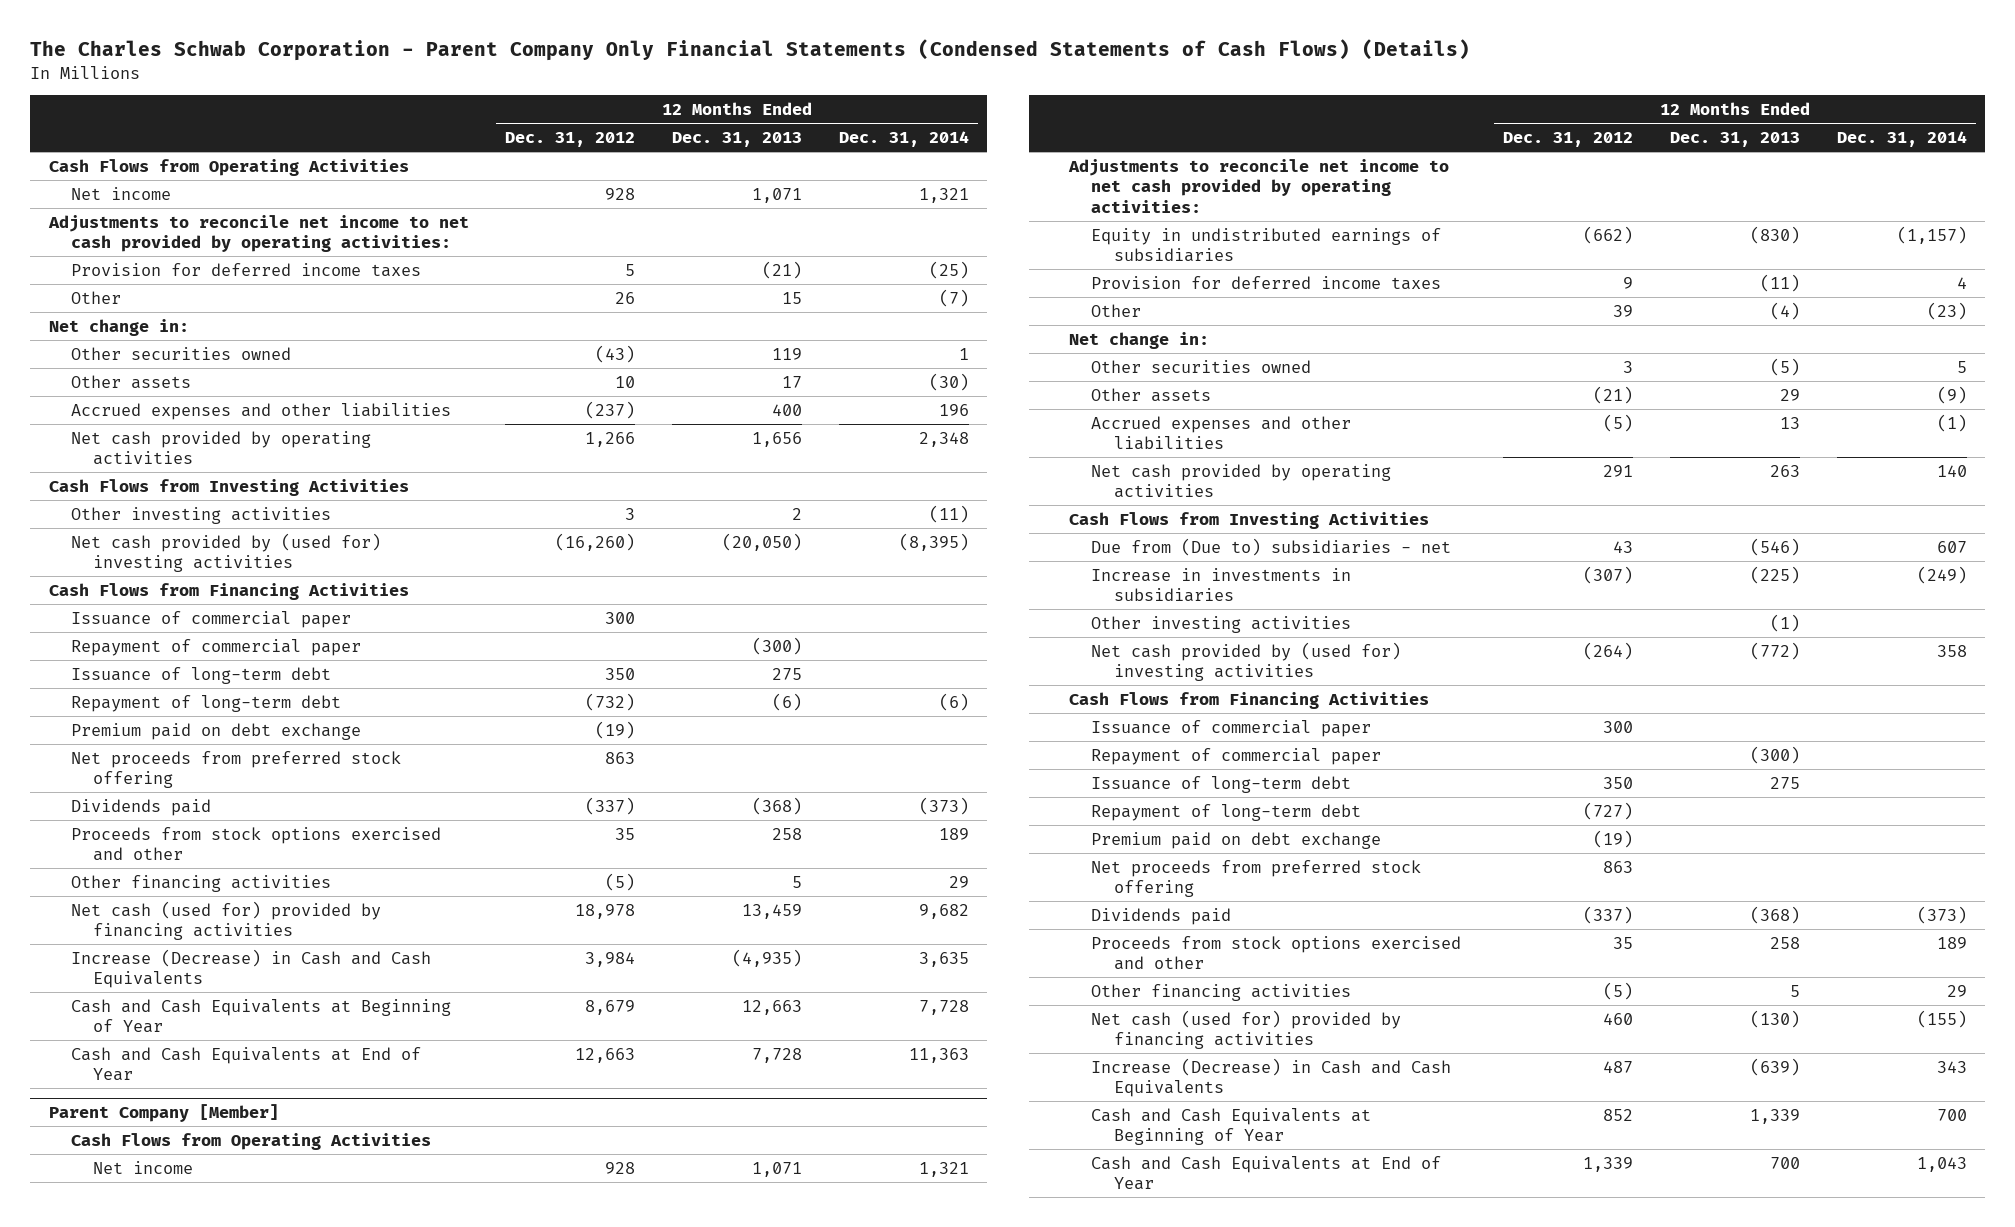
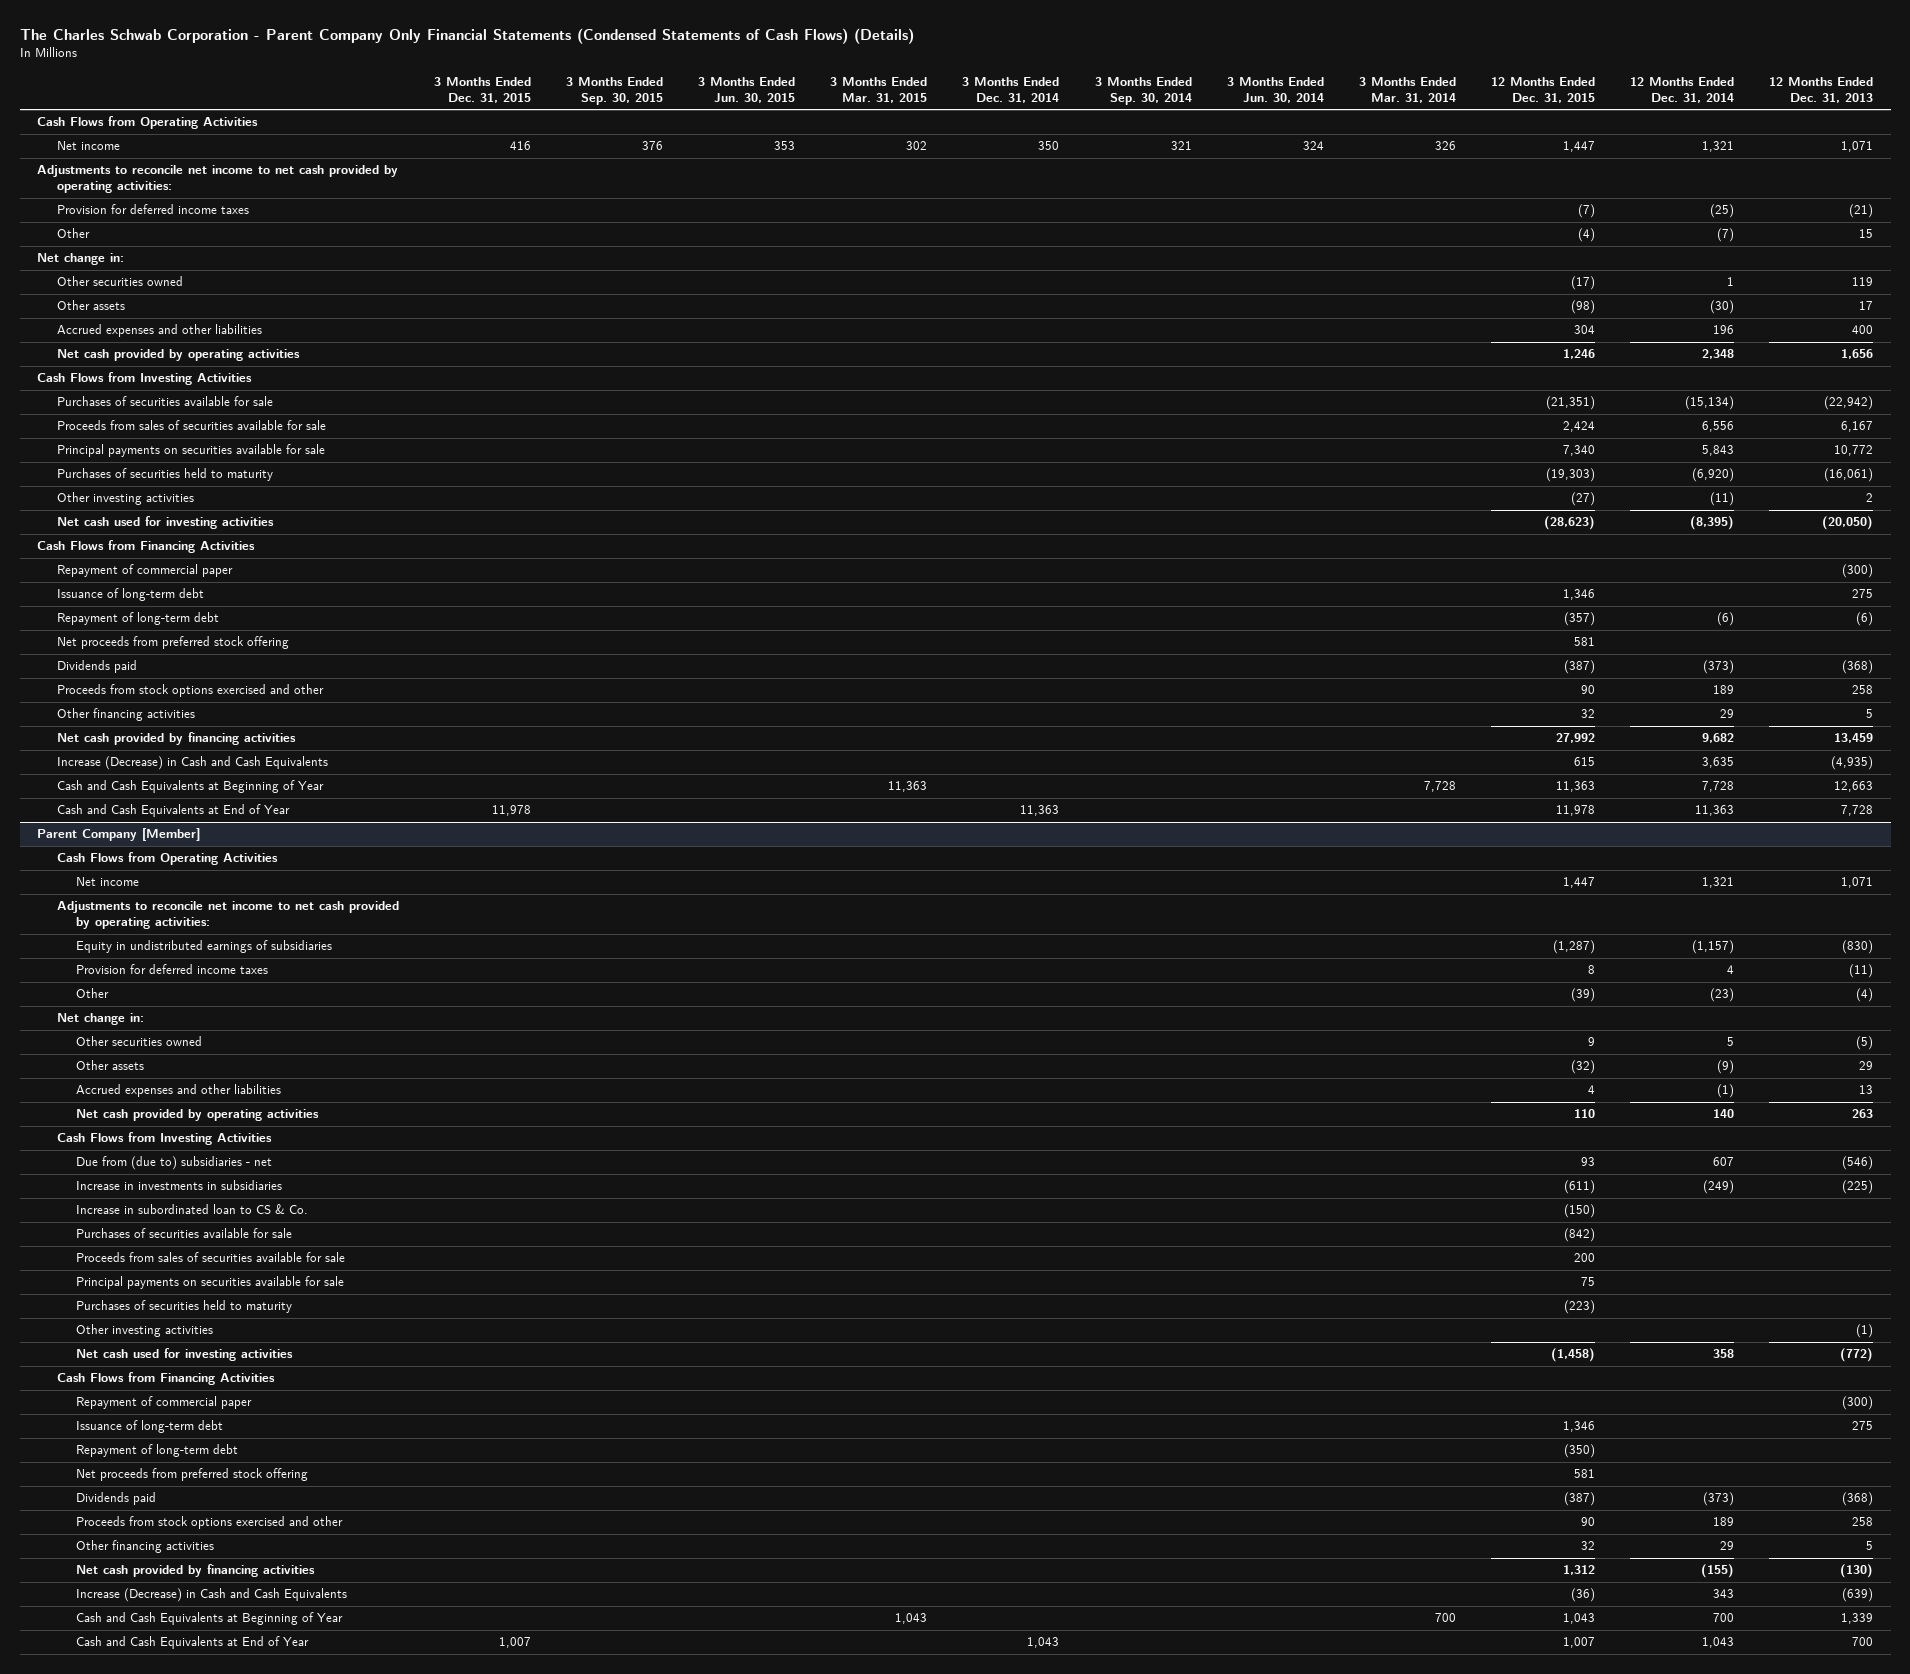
- | 12 Months Ended Dec. 31, 2012 | 12 Months Ended Dec. 31, 2013 | 12 Months Ended Dec. 31, 2014
+ | 3 Months Ended Dec. 31, 2015 | 3 Months Ended Sep. 30, 2015 | 3 Months Ended Jun. 30, 2015 | 3 Months Ended Mar. 31, 2015 | 3 Months Ended Dec. 31, 2014 | 3 Months Ended Sep. 30, 2014 | 3 Months Ended Jun. 30, 2014 | 3 Months Ended Mar. 31, 2014 | 12 Months Ended Dec. 31, 2015 | 12 Months Ended Dec. 31, 2014 | 12 Months Ended Dec. 31, 2013
+ Purchases of securities available for sale | | | | | | | | | (21,351) | (15,134) | (22,942)
+ Proceeds from sales of securities available for sale | | | | | | | | | 2,424 | 6,556 | 6,167
+ Principal payments on securities available for sale | | | | | | | | | 7,340 | 5,843 | 10,772
+ Purchases of securities held to maturity | | | | | | | | | (19,303) | (6,920) | (16,061)
- Net cash provided by (used for) investing activities | (16,260) | (20,050) | (8,395)
+ Net cash used for investing activities | | | | | | | | | (28,623) | (8,395) | (20,050)
- Issuance of commercial paper | 300 | |
- Premium paid on debt exchange | (19) | |
- Net cash (used for) provided by financing activities | 18,978 | 13,459 | 9,682
+ Net cash provided by financing activities | | | | | | | | | 27,992 | 9,682 | 13,459
@ Parent Company [Member]
- Due from (Due to) subsidiaries - net | 43 | (546) | 607
+ Due from (due to) subsidiaries - net | | | | | | | | | 93 | 607 | (546)
+ Increase in subordinated loan to CS & Co. | | | | | | | | | (150) | |
+ Purchases of securities available for sale | | | | | | | | | (842) | |
+ Proceeds from sales of securities available for sale | | | | | | | | | 200 | |
+ Principal payments on securities available for sale | | | | | | | | | 75 | |
+ Purchases of securities held to maturity | | | | | | | | | (223) | |
- Net cash provided by (used for) investing activities | (264) | (772) | 358
+ Net cash used for investing activities | | | | | | | | | (1,458) | 358 | (772)
- Issuance of commercial paper | 300 | |
- Premium paid on debt exchange | (19) | |
- Net cash (used for) provided by financing activities | 460 | (130) | (155)
+ Net cash provided by financing activities | | | | | | | | | 1,312 | (155) | (130)

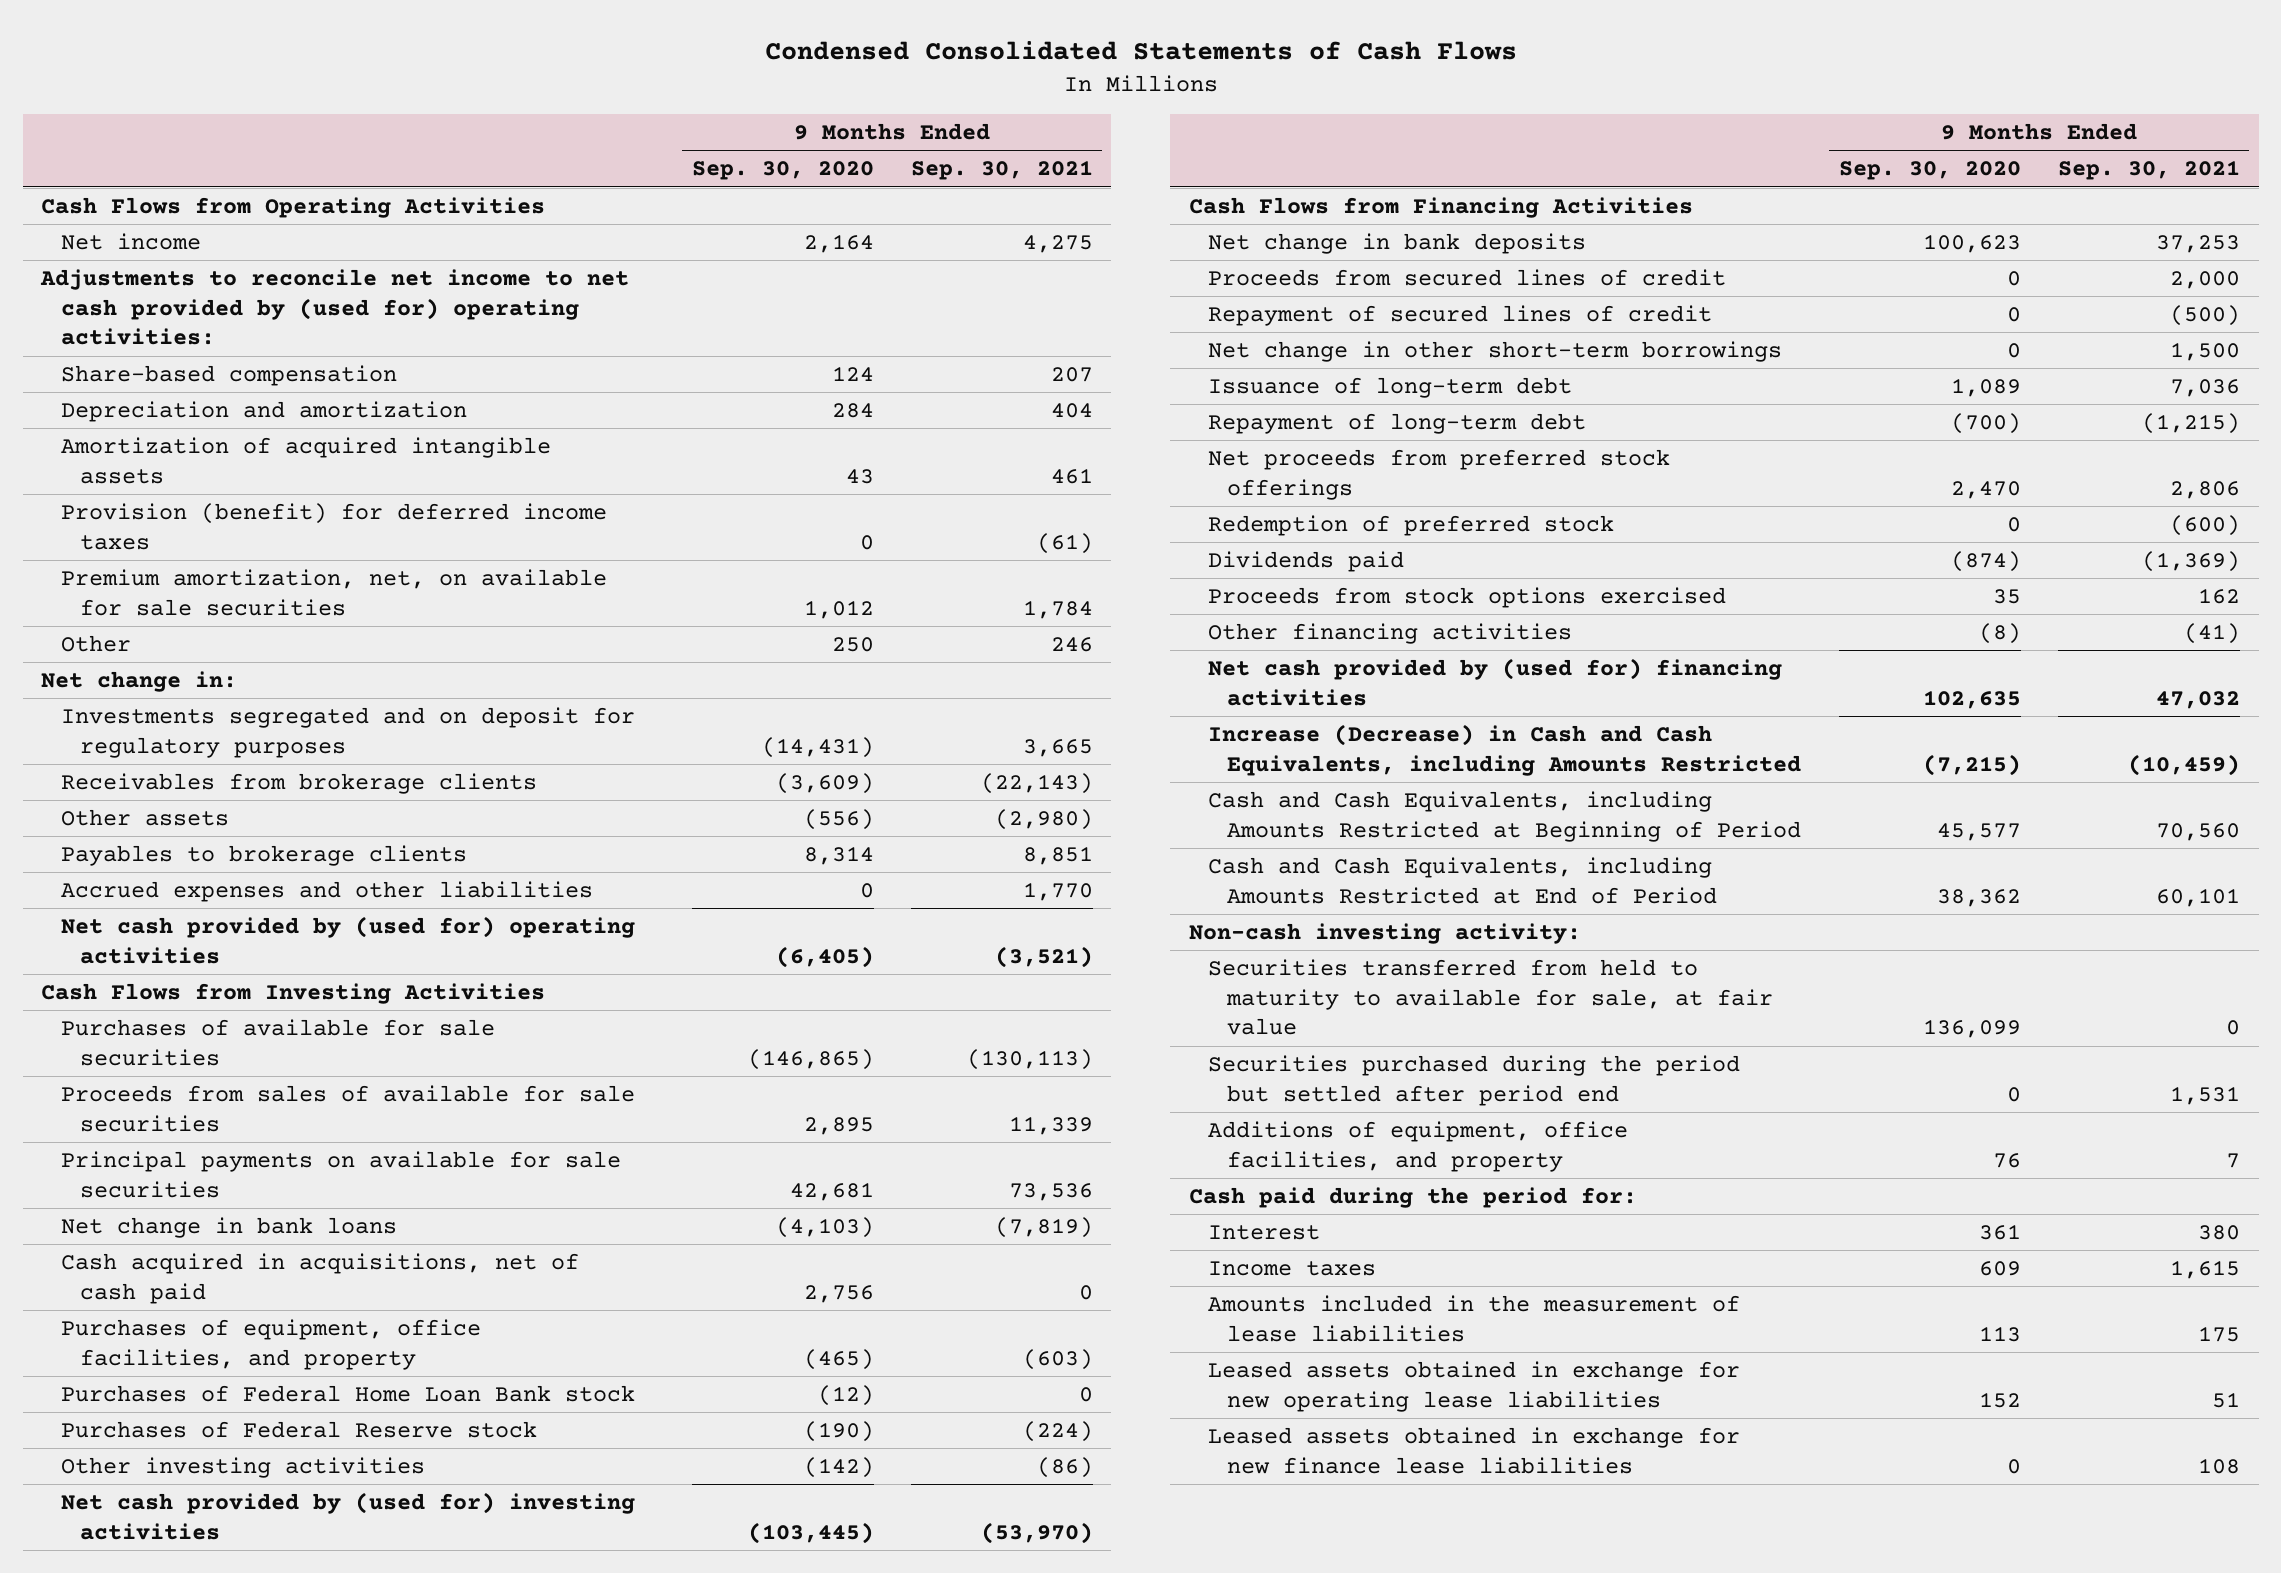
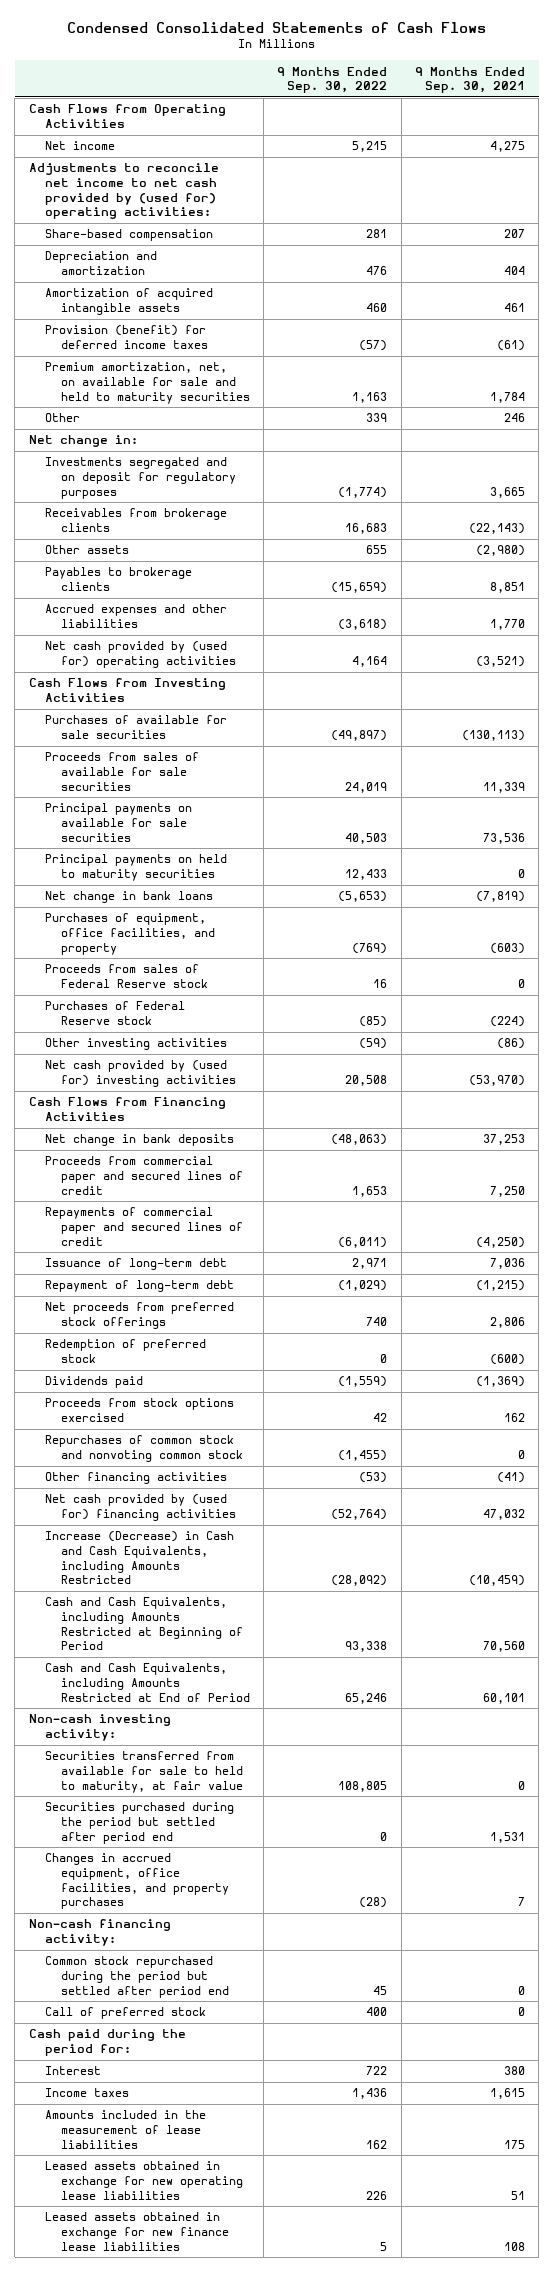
- | 9 Months Ended Sep. 30, 2020 | 9 Months Ended Sep. 30, 2021
+ | 9 Months Ended Sep. 30, 2022 | 9 Months Ended Sep. 30, 2021
- Premium amortization, net, on available for sale securities | 1,012 | 1,784
+ Premium amortization, net, on available for sale and held to maturity securities | 1,163 | 1,784
+ Principal payments on held to maturity securities | 12,433 | 0
- Cash acquired in acquisitions, net of cash paid | 2,756 | 0
- Purchases of Federal Home Loan Bank stock | (12) | 0
+ Proceeds from sales of Federal Reserve stock | 16 | 0
- Proceeds from secured lines of credit | 0 | 2,000
- Repayment of secured lines of credit | 0 | (500)
- Net change in other short-term borrowings | 0 | 1,500
+ Proceeds from commercial paper and secured lines of credit | 1,653 | 7,250
+ Repayments of commercial paper and secured lines of credit | (6,011) | (4,250)
+ Repurchases of common stock and nonvoting common stock | (1,455) | 0
- Securities transferred from held to maturity to available for sale, at fair value | 136,099 | 0
+ Securities transferred from available for sale to held to maturity, at fair value | 108,805 | 0
- Additions of equipment, office facilities, and property | 76 | 7
+ Changes in accrued equipment, office facilities, and property purchases | (28) | 7
+ Non-cash financing activity:
+ Common stock repurchased during the period but settled after period end | 45 | 0
+ Call of preferred stock | 400 | 0

